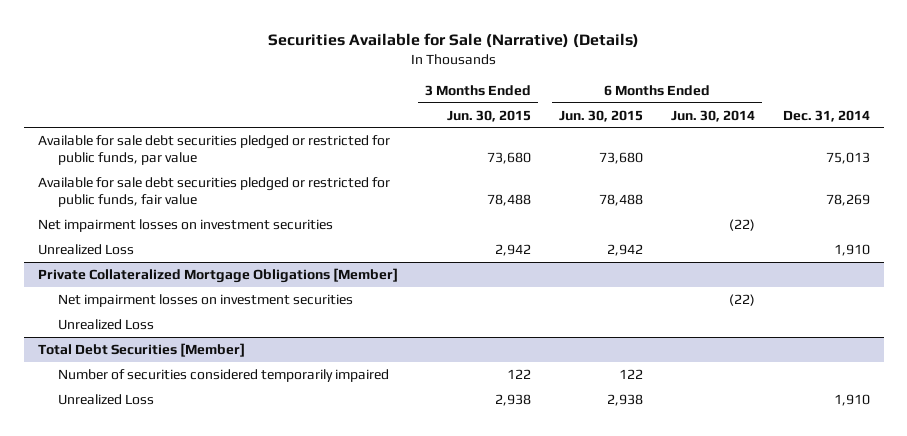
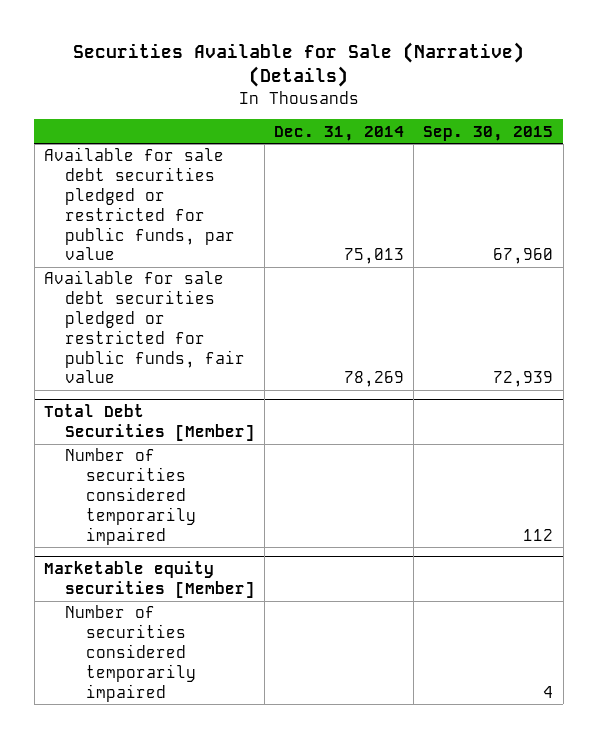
- | 3 Months Ended Jun. 30, 2015 | 6 Months Ended Jun. 30, 2015 | 6 Months Ended Jun. 30, 2014 | Dec. 31, 2014
+ | Dec. 31, 2014 | Sep. 30, 2015
- Net impairment losses on investment securities | | | (22) |
- Unrealized Loss | 2,942 | 2,942 | | 1,910
- Private Collateralized Mortgage Obligations [Member]
- Net impairment losses on investment securities | | | (22) |
- Unrealized Loss
@ Total Debt Securities [Member]
- Unrealized Loss | 2,938 | 2,938 | | 1,910
+ Marketable equity securities [Member]
+ Number of securities considered temporarily impaired | | 4

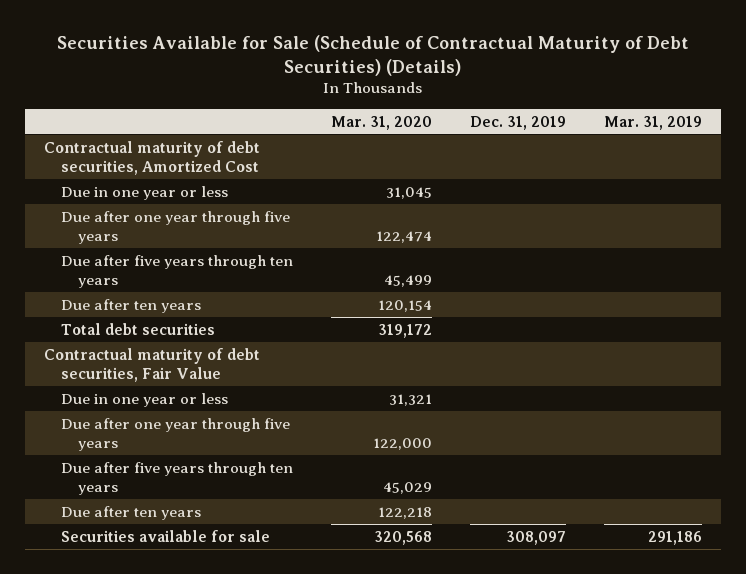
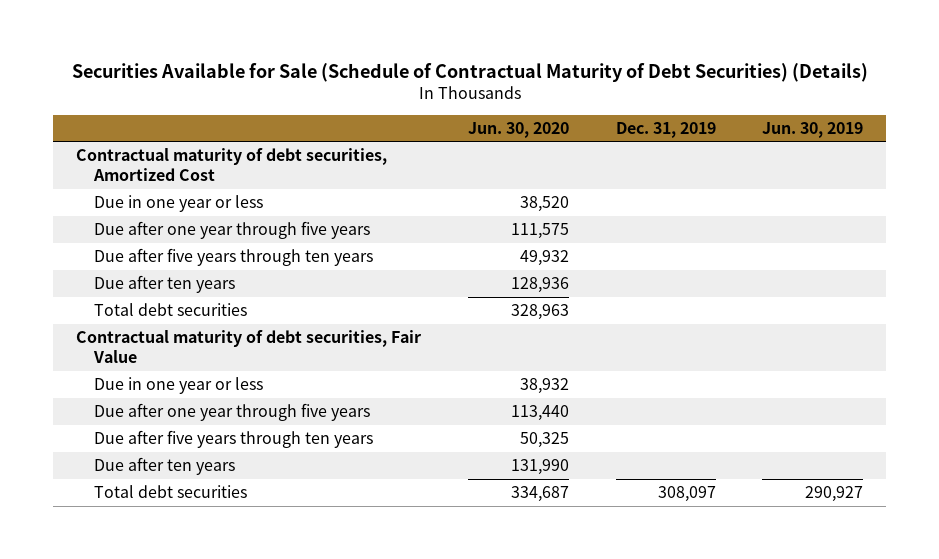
- | Mar. 31, 2020 | Dec. 31, 2019 | Mar. 31, 2019
+ | Jun. 30, 2020 | Dec. 31, 2019 | Jun. 30, 2019
- Securities available for sale | 320,568 | 308,097 | 291,186
+ Total debt securities | 334,687 | 308,097 | 290,927

